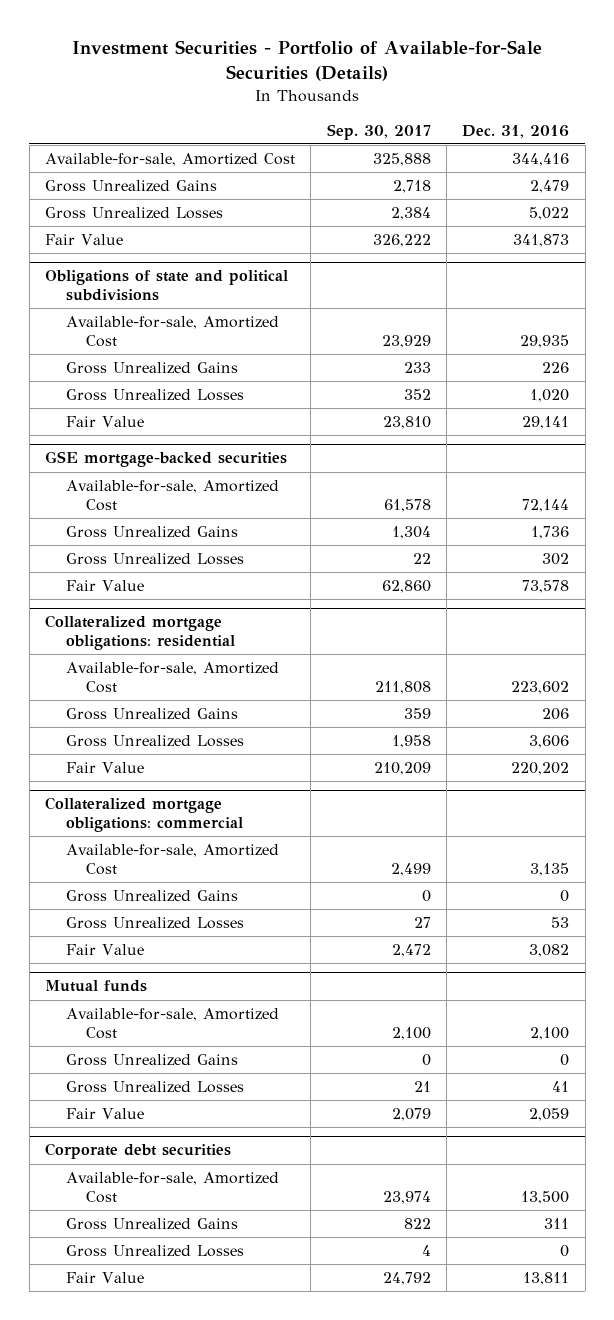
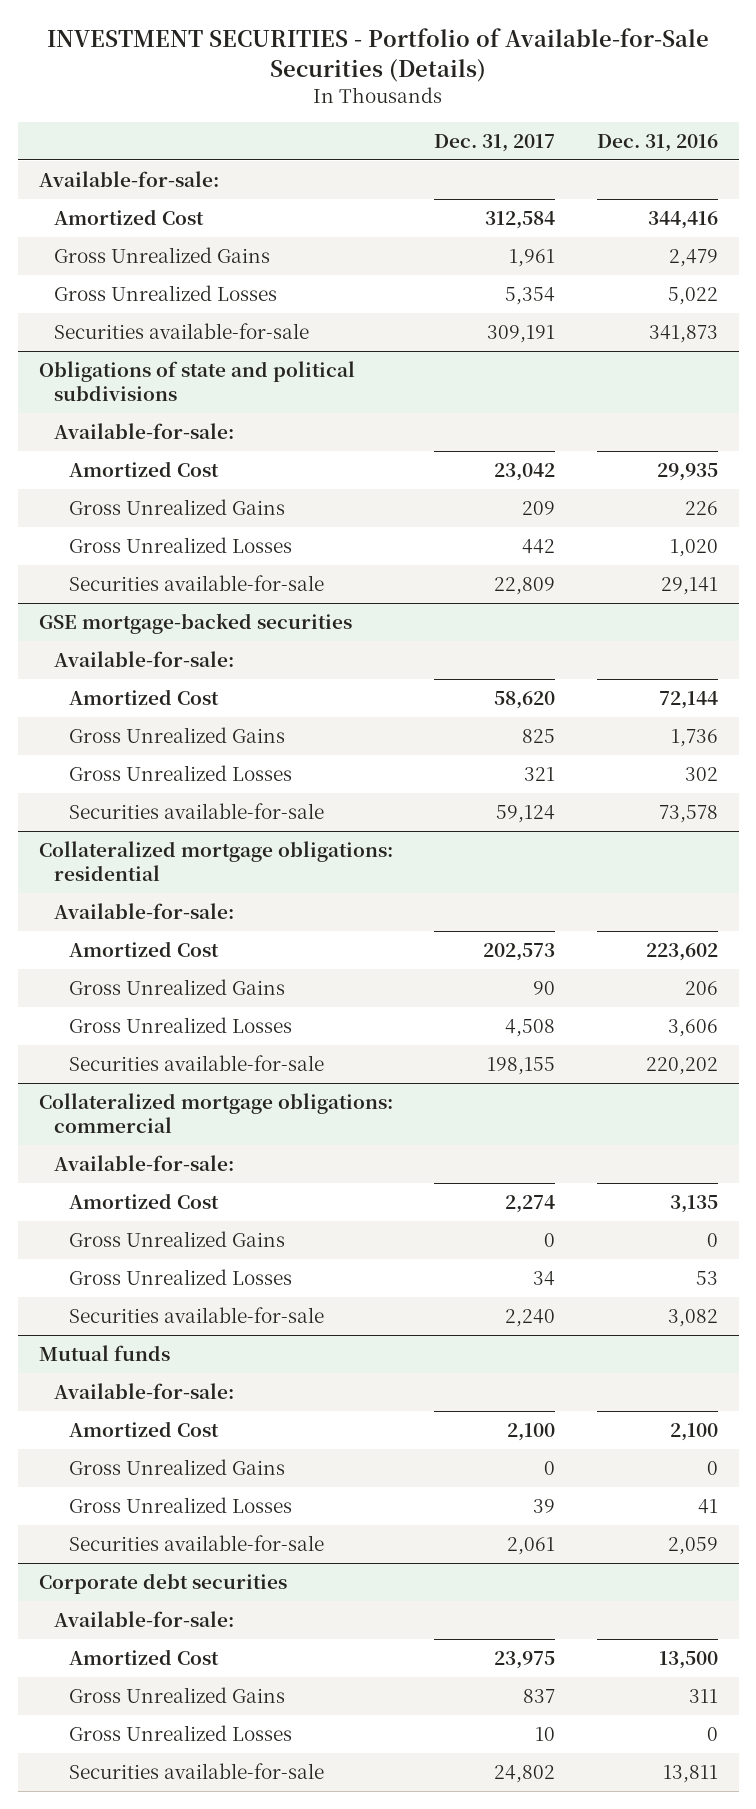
- Investment Securities - Portfolio of Available-for-Sale Securities (Details)
+ INVESTMENT SECURITIES - Portfolio of Available-for-Sale Securities (Details)
- | Sep. 30, 2017 | Dec. 31, 2016
+ | Dec. 31, 2017 | Dec. 31, 2016
- Available-for-sale, Amortized Cost | 325,888 | 344,416
+ Available-for-sale:
+ Amortized Cost | 312,584 | 344,416
- Fair Value | 326,222 | 341,873
+ Securities available-for-sale | 309,191 | 341,873
@ Obligations of state and political subdivisions
- Available-for-sale, Amortized Cost | 23,929 | 29,935
+ Available-for-sale:
+ Amortized Cost | 23,042 | 29,935
- Fair Value | 23,810 | 29,141
+ Securities available-for-sale | 22,809 | 29,141
@ GSE mortgage-backed securities
- Available-for-sale, Amortized Cost | 61,578 | 72,144
+ Available-for-sale:
+ Amortized Cost | 58,620 | 72,144
- Fair Value | 62,860 | 73,578
+ Securities available-for-sale | 59,124 | 73,578
@ Collateralized mortgage obligations: residential
- Available-for-sale, Amortized Cost | 211,808 | 223,602
+ Available-for-sale:
+ Amortized Cost | 202,573 | 223,602
- Fair Value | 210,209 | 220,202
+ Securities available-for-sale | 198,155 | 220,202
@ Collateralized mortgage obligations: commercial
- Available-for-sale, Amortized Cost | 2,499 | 3,135
+ Available-for-sale:
+ Amortized Cost | 2,274 | 3,135
- Fair Value | 2,472 | 3,082
+ Securities available-for-sale | 2,240 | 3,082
@ Mutual funds
- Available-for-sale, Amortized Cost | 2,100 | 2,100
+ Available-for-sale:
+ Amortized Cost | 2,100 | 2,100
- Fair Value | 2,079 | 2,059
+ Securities available-for-sale | 2,061 | 2,059
@ Corporate debt securities
- Available-for-sale, Amortized Cost | 23,974 | 13,500
+ Available-for-sale:
+ Amortized Cost | 23,975 | 13,500
- Fair Value | 24,792 | 13,811
+ Securities available-for-sale | 24,802 | 13,811

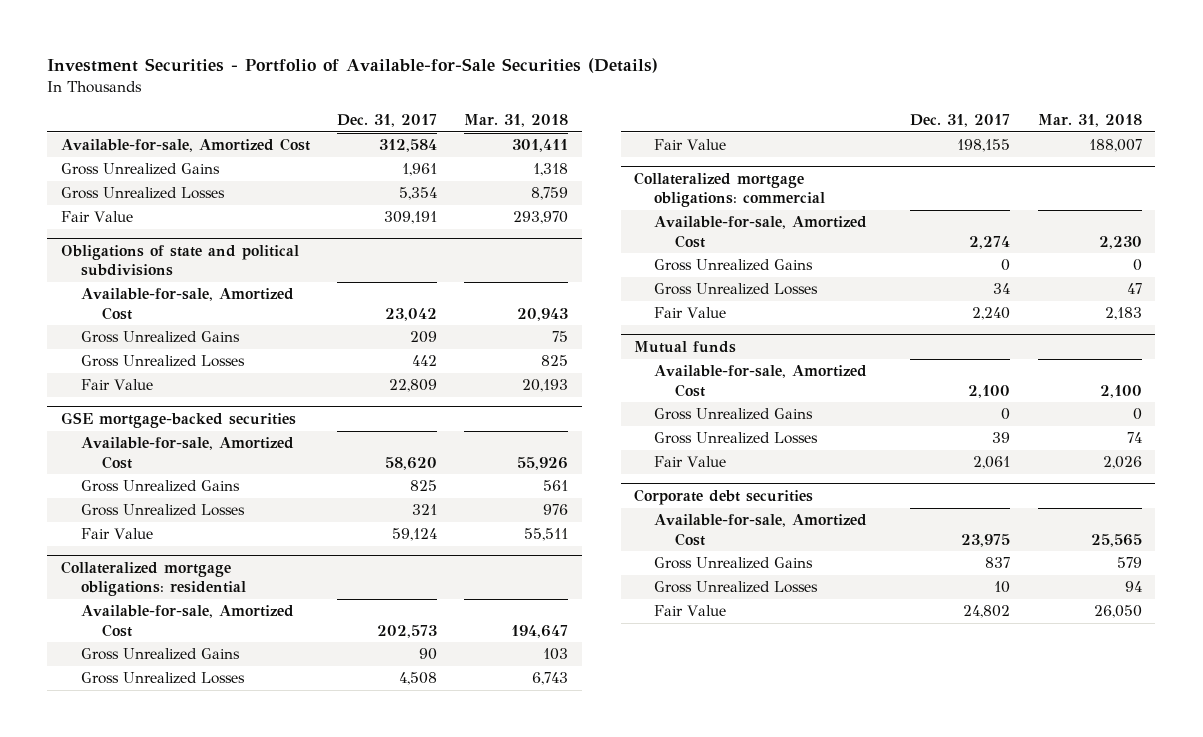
- INVESTMENT SECURITIES - Portfolio of Available-for-Sale Securities (Details)
+ Investment Securities - Portfolio of Available-for-Sale Securities (Details)
- | Dec. 31, 2017 | Dec. 31, 2016
+ | Dec. 31, 2017 | Mar. 31, 2018
- Available-for-sale:
- Amortized Cost | 312,584 | 344,416
+ Available-for-sale, Amortized Cost | 312,584 | 301,411
- Securities available-for-sale | 309,191 | 341,873
+ Fair Value | 309,191 | 293,970
@ Obligations of state and political subdivisions
- Available-for-sale:
- Amortized Cost | 23,042 | 29,935
+ Available-for-sale, Amortized Cost | 23,042 | 20,943
- Securities available-for-sale | 22,809 | 29,141
+ Fair Value | 22,809 | 20,193
@ GSE mortgage-backed securities
- Available-for-sale:
- Amortized Cost | 58,620 | 72,144
+ Available-for-sale, Amortized Cost | 58,620 | 55,926
- Securities available-for-sale | 59,124 | 73,578
+ Fair Value | 59,124 | 55,511
@ Collateralized mortgage obligations: residential
- Available-for-sale:
- Amortized Cost | 202,573 | 223,602
+ Available-for-sale, Amortized Cost | 202,573 | 194,647
- Securities available-for-sale | 198,155 | 220,202
+ Fair Value | 198,155 | 188,007
@ Collateralized mortgage obligations: commercial
- Available-for-sale:
- Amortized Cost | 2,274 | 3,135
+ Available-for-sale, Amortized Cost | 2,274 | 2,230
- Securities available-for-sale | 2,240 | 3,082
+ Fair Value | 2,240 | 2,183
@ Mutual funds
- Available-for-sale:
- Amortized Cost | 2,100 | 2,100
+ Available-for-sale, Amortized Cost | 2,100 | 2,100
- Securities available-for-sale | 2,061 | 2,059
+ Fair Value | 2,061 | 2,026
@ Corporate debt securities
- Available-for-sale:
- Amortized Cost | 23,975 | 13,500
+ Available-for-sale, Amortized Cost | 23,975 | 25,565
- Securities available-for-sale | 24,802 | 13,811
+ Fair Value | 24,802 | 26,050

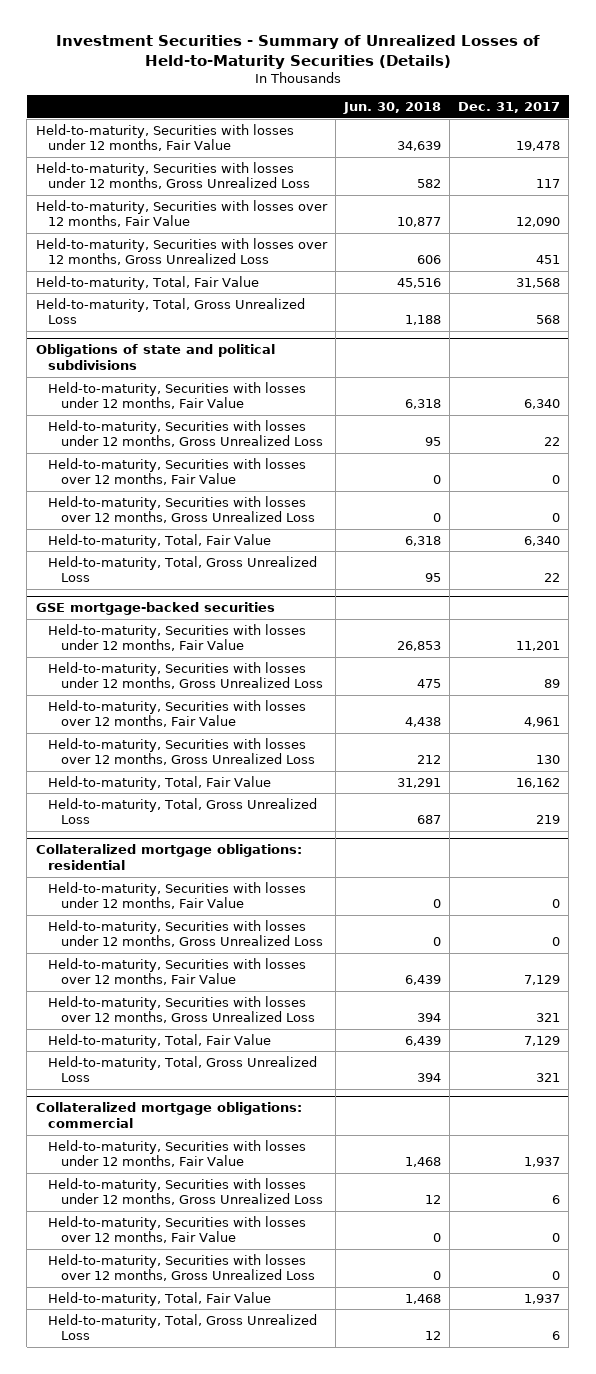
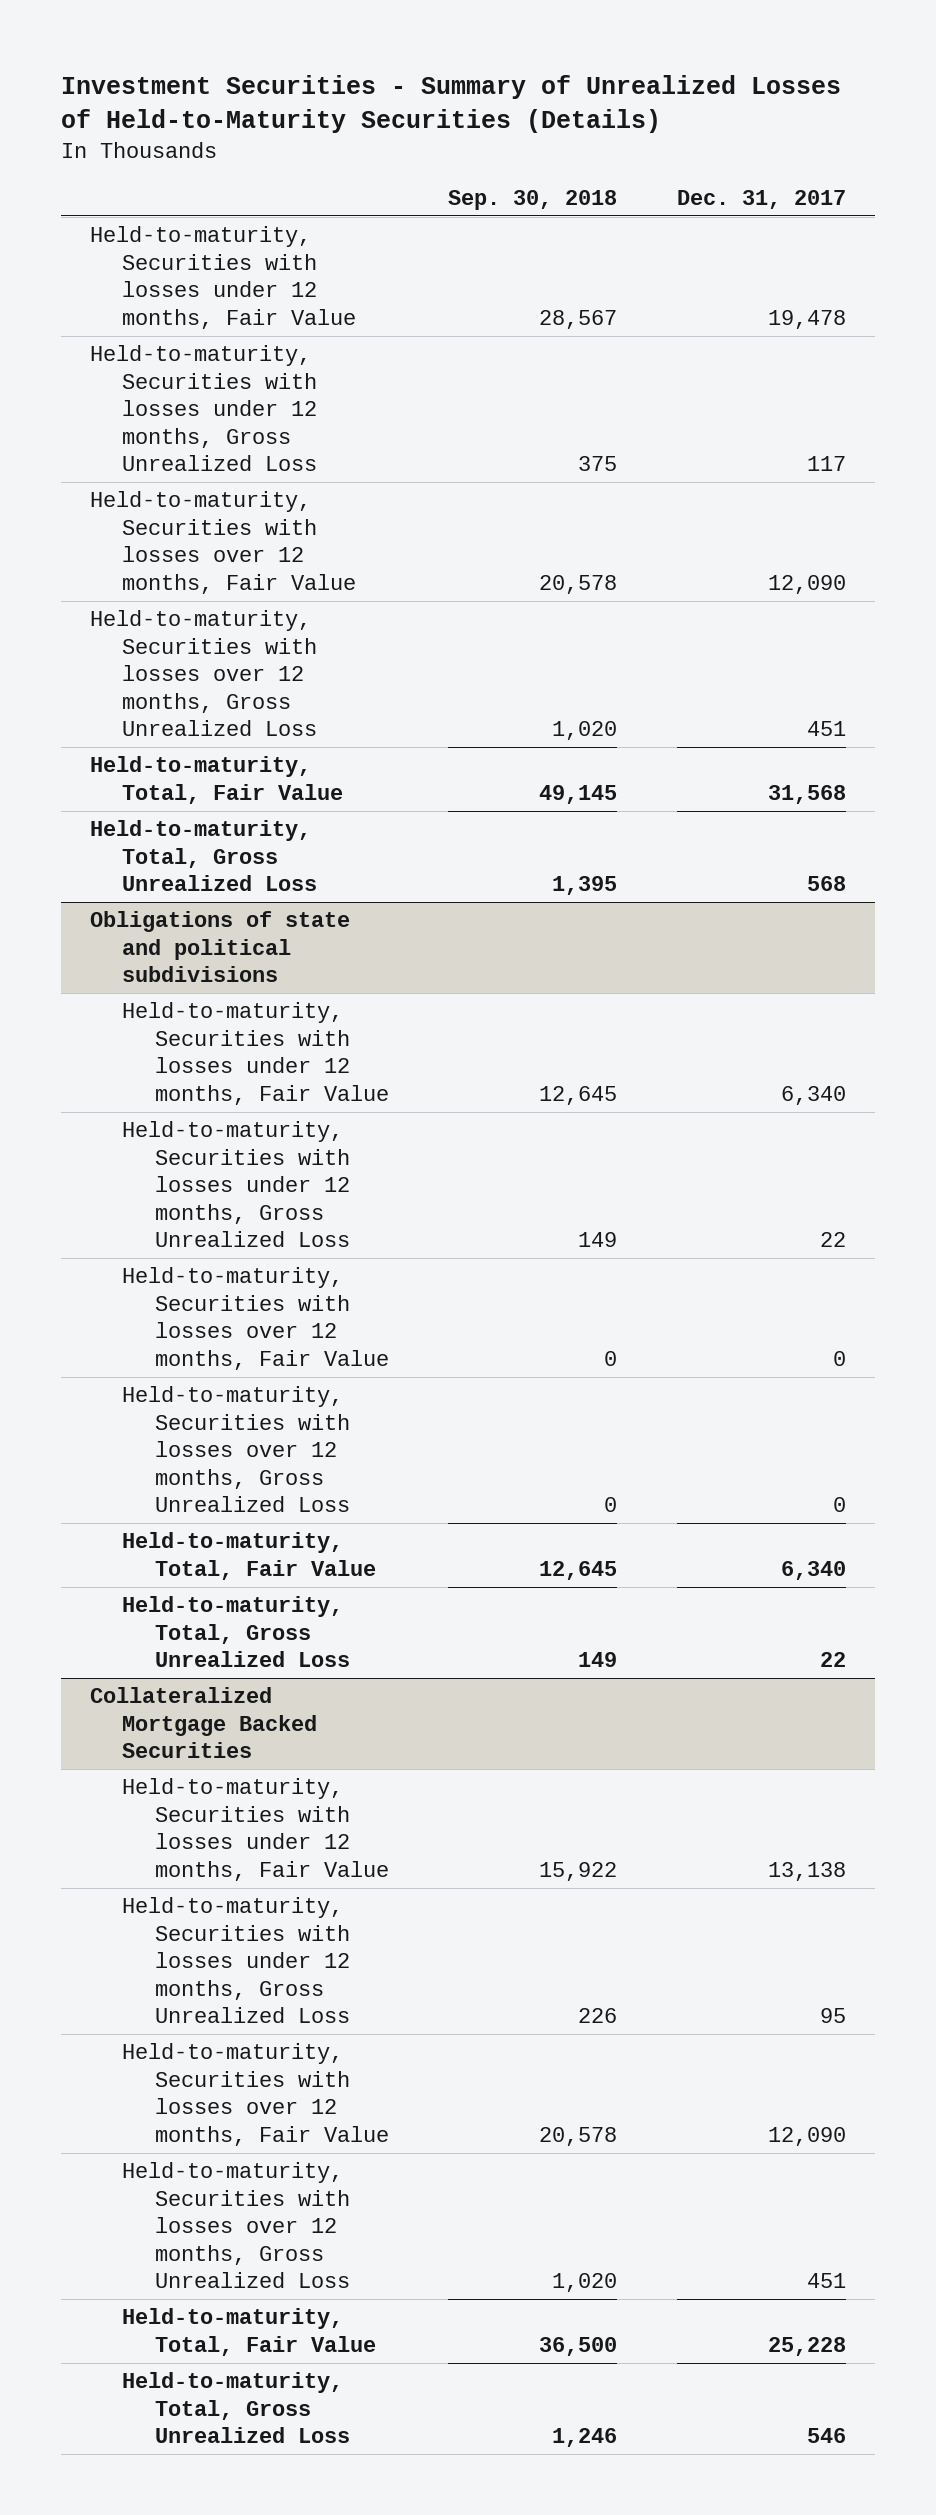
- | Jun. 30, 2018 | Dec. 31, 2017
+ | Sep. 30, 2018 | Dec. 31, 2017
- GSE mortgage-backed securities
- Held-to-maturity, Securities with losses under 12 months, Fair Value | 26,853 | 11,201
- Held-to-maturity, Securities with losses under 12 months, Gross Unrealized Loss | 475 | 89
- Held-to-maturity, Securities with losses over 12 months, Fair Value | 4,438 | 4,961
- Held-to-maturity, Securities with losses over 12 months, Gross Unrealized Loss | 212 | 130
- Held-to-maturity, Total, Fair Value | 31,291 | 16,162
- Held-to-maturity, Total, Gross Unrealized Loss | 687 | 219
- Collateralized mortgage obligations: residential
- Held-to-maturity, Securities with losses under 12 months, Fair Value | 0 | 0
- Held-to-maturity, Securities with losses under 12 months, Gross Unrealized Loss | 0 | 0
- Held-to-maturity, Securities with losses over 12 months, Fair Value | 6,439 | 7,129
- Held-to-maturity, Securities with losses over 12 months, Gross Unrealized Loss | 394 | 321
- Held-to-maturity, Total, Fair Value | 6,439 | 7,129
- Held-to-maturity, Total, Gross Unrealized Loss | 394 | 321
- Collateralized mortgage obligations: commercial
- Held-to-maturity, Securities with losses under 12 months, Fair Value | 1,468 | 1,937
- Held-to-maturity, Securities with losses under 12 months, Gross Unrealized Loss | 12 | 6
- Held-to-maturity, Securities with losses over 12 months, Fair Value | 0 | 0
- Held-to-maturity, Securities with losses over 12 months, Gross Unrealized Loss | 0 | 0
- Held-to-maturity, Total, Fair Value | 1,468 | 1,937
- Held-to-maturity, Total, Gross Unrealized Loss | 12 | 6
+ Collateralized Mortgage Backed Securities
+ Held-to-maturity, Securities with losses under 12 months, Fair Value | 15,922 | 13,138
+ Held-to-maturity, Securities with losses under 12 months, Gross Unrealized Loss | 226 | 95
+ Held-to-maturity, Securities with losses over 12 months, Fair Value | 20,578 | 12,090
+ Held-to-maturity, Securities with losses over 12 months, Gross Unrealized Loss | 1,020 | 451
+ Held-to-maturity, Total, Fair Value | 36,500 | 25,228
+ Held-to-maturity, Total, Gross Unrealized Loss | 1,246 | 546

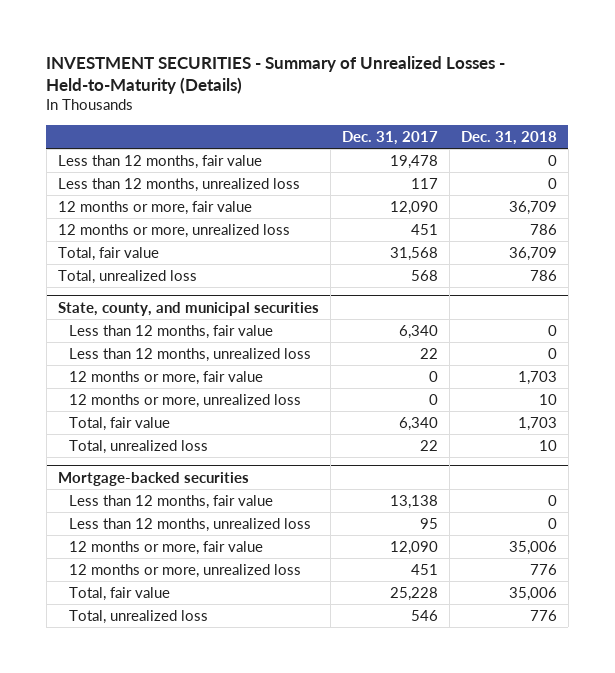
- Investment Securities - Summary of Unrealized Losses of Held-to-Maturity Securities (Details)
+ INVESTMENT SECURITIES - Summary of Unrealized Losses - Held-to-Maturity (Details)
- | Sep. 30, 2018 | Dec. 31, 2017
+ | Dec. 31, 2017 | Dec. 31, 2018
- Held-to-maturity, Securities with losses under 12 months, Fair Value | 28,567 | 19,478
- Held-to-maturity, Securities with losses under 12 months, Gross Unrealized Loss | 375 | 117
- Held-to-maturity, Securities with losses over 12 months, Fair Value | 20,578 | 12,090
- Held-to-maturity, Securities with losses over 12 months, Gross Unrealized Loss | 1,020 | 451
- Held-to-maturity, Total, Fair Value | 49,145 | 31,568
- Held-to-maturity, Total, Gross Unrealized Loss | 1,395 | 568
- Obligations of state and political subdivisions
- Held-to-maturity, Securities with losses under 12 months, Fair Value | 12,645 | 6,340
- Held-to-maturity, Securities with losses under 12 months, Gross Unrealized Loss | 149 | 22
- Held-to-maturity, Securities with losses over 12 months, Fair Value | 0 | 0
- Held-to-maturity, Securities with losses over 12 months, Gross Unrealized Loss | 0 | 0
- Held-to-maturity, Total, Fair Value | 12,645 | 6,340
- Held-to-maturity, Total, Gross Unrealized Loss | 149 | 22
- Collateralized Mortgage Backed Securities
- Held-to-maturity, Securities with losses under 12 months, Fair Value | 15,922 | 13,138
- Held-to-maturity, Securities with losses under 12 months, Gross Unrealized Loss | 226 | 95
- Held-to-maturity, Securities with losses over 12 months, Fair Value | 20,578 | 12,090
- Held-to-maturity, Securities with losses over 12 months, Gross Unrealized Loss | 1,020 | 451
- Held-to-maturity, Total, Fair Value | 36,500 | 25,228
- Held-to-maturity, Total, Gross Unrealized Loss | 1,246 | 546
+ Less than 12 months, fair value | 19,478 | 0
+ Less than 12 months, unrealized loss | 117 | 0
+ 12 months or more, fair value | 12,090 | 36,709
+ 12 months or more, unrealized loss | 451 | 786
+ Total, fair value | 31,568 | 36,709
+ Total, unrealized loss | 568 | 786
+ State, county, and municipal securities
+ Less than 12 months, fair value | 6,340 | 0
+ Less than 12 months, unrealized loss | 22 | 0
+ 12 months or more, fair value | 0 | 1,703
+ 12 months or more, unrealized loss | 0 | 10
+ Total, fair value | 6,340 | 1,703
+ Total, unrealized loss | 22 | 10
+ Mortgage-backed securities
+ Less than 12 months, fair value | 13,138 | 0
+ Less than 12 months, unrealized loss | 95 | 0
+ 12 months or more, fair value | 12,090 | 35,006
+ 12 months or more, unrealized loss | 451 | 776
+ Total, fair value | 25,228 | 35,006
+ Total, unrealized loss | 546 | 776

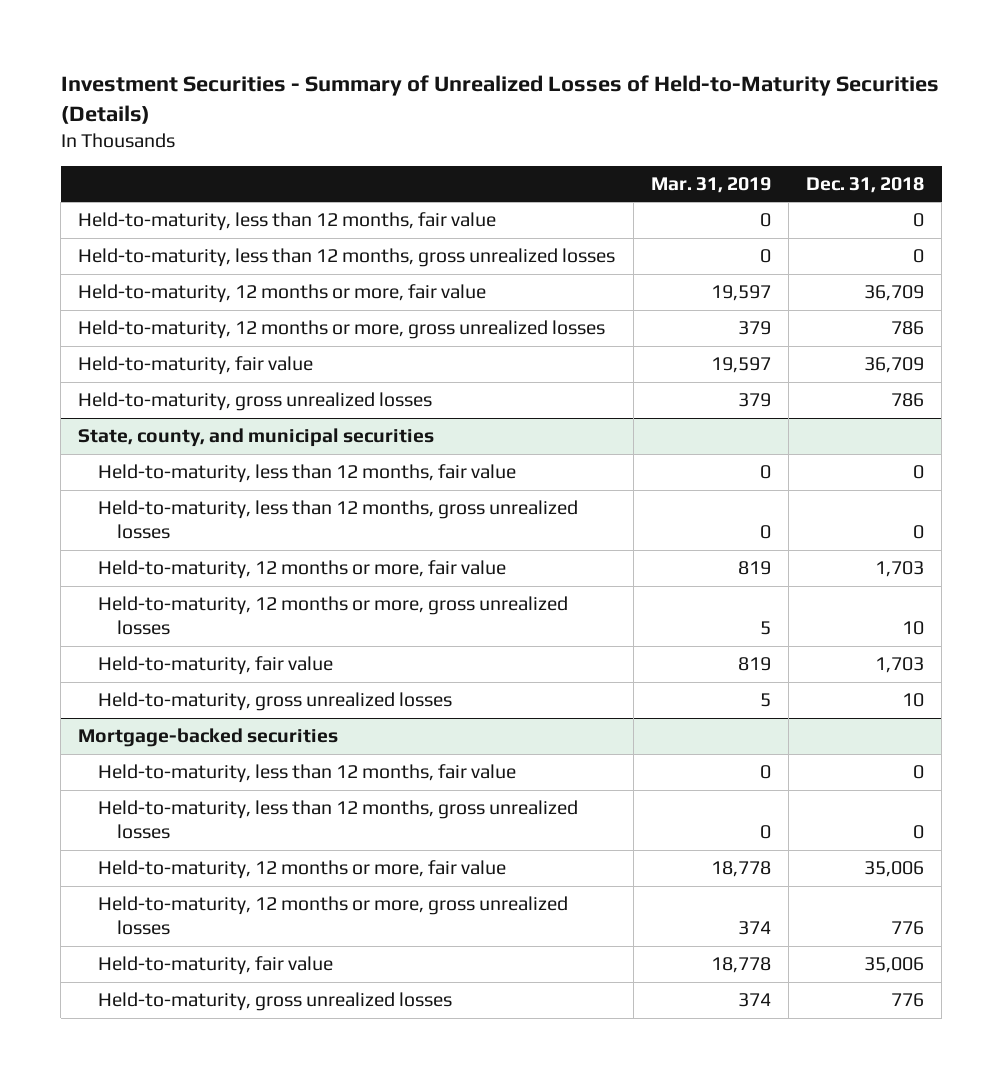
- INVESTMENT SECURITIES - Summary of Unrealized Losses - Held-to-Maturity (Details)
+ Investment Securities - Summary of Unrealized Losses of Held-to-Maturity Securities (Details)
- | Dec. 31, 2017 | Dec. 31, 2018
+ | Mar. 31, 2019 | Dec. 31, 2018
- Less than 12 months, fair value | 19,478 | 0
- Less than 12 months, unrealized loss | 117 | 0
- 12 months or more, fair value | 12,090 | 36,709
- 12 months or more, unrealized loss | 451 | 786
- Total, fair value | 31,568 | 36,709
- Total, unrealized loss | 568 | 786
+ Held-to-maturity, less than 12 months, fair value | 0 | 0
+ Held-to-maturity, less than 12 months, gross unrealized losses | 0 | 0
+ Held-to-maturity, 12 months or more, fair value | 19,597 | 36,709
+ Held-to-maturity, 12 months or more, gross unrealized losses | 379 | 786
+ Held-to-maturity, fair value | 19,597 | 36,709
+ Held-to-maturity, gross unrealized losses | 379 | 786
@ State, county, and municipal securities
- Less than 12 months, fair value | 6,340 | 0
- Less than 12 months, unrealized loss | 22 | 0
- 12 months or more, fair value | 0 | 1,703
- 12 months or more, unrealized loss | 0 | 10
- Total, fair value | 6,340 | 1,703
- Total, unrealized loss | 22 | 10
+ Held-to-maturity, less than 12 months, fair value | 0 | 0
+ Held-to-maturity, less than 12 months, gross unrealized losses | 0 | 0
+ Held-to-maturity, 12 months or more, fair value | 819 | 1,703
+ Held-to-maturity, 12 months or more, gross unrealized losses | 5 | 10
+ Held-to-maturity, fair value | 819 | 1,703
+ Held-to-maturity, gross unrealized losses | 5 | 10
@ Mortgage-backed securities
- Less than 12 months, fair value | 13,138 | 0
- Less than 12 months, unrealized loss | 95 | 0
- 12 months or more, fair value | 12,090 | 35,006
- 12 months or more, unrealized loss | 451 | 776
- Total, fair value | 25,228 | 35,006
- Total, unrealized loss | 546 | 776
+ Held-to-maturity, less than 12 months, fair value | 0 | 0
+ Held-to-maturity, less than 12 months, gross unrealized losses | 0 | 0
+ Held-to-maturity, 12 months or more, fair value | 18,778 | 35,006
+ Held-to-maturity, 12 months or more, gross unrealized losses | 374 | 776
+ Held-to-maturity, fair value | 18,778 | 35,006
+ Held-to-maturity, gross unrealized losses | 374 | 776

